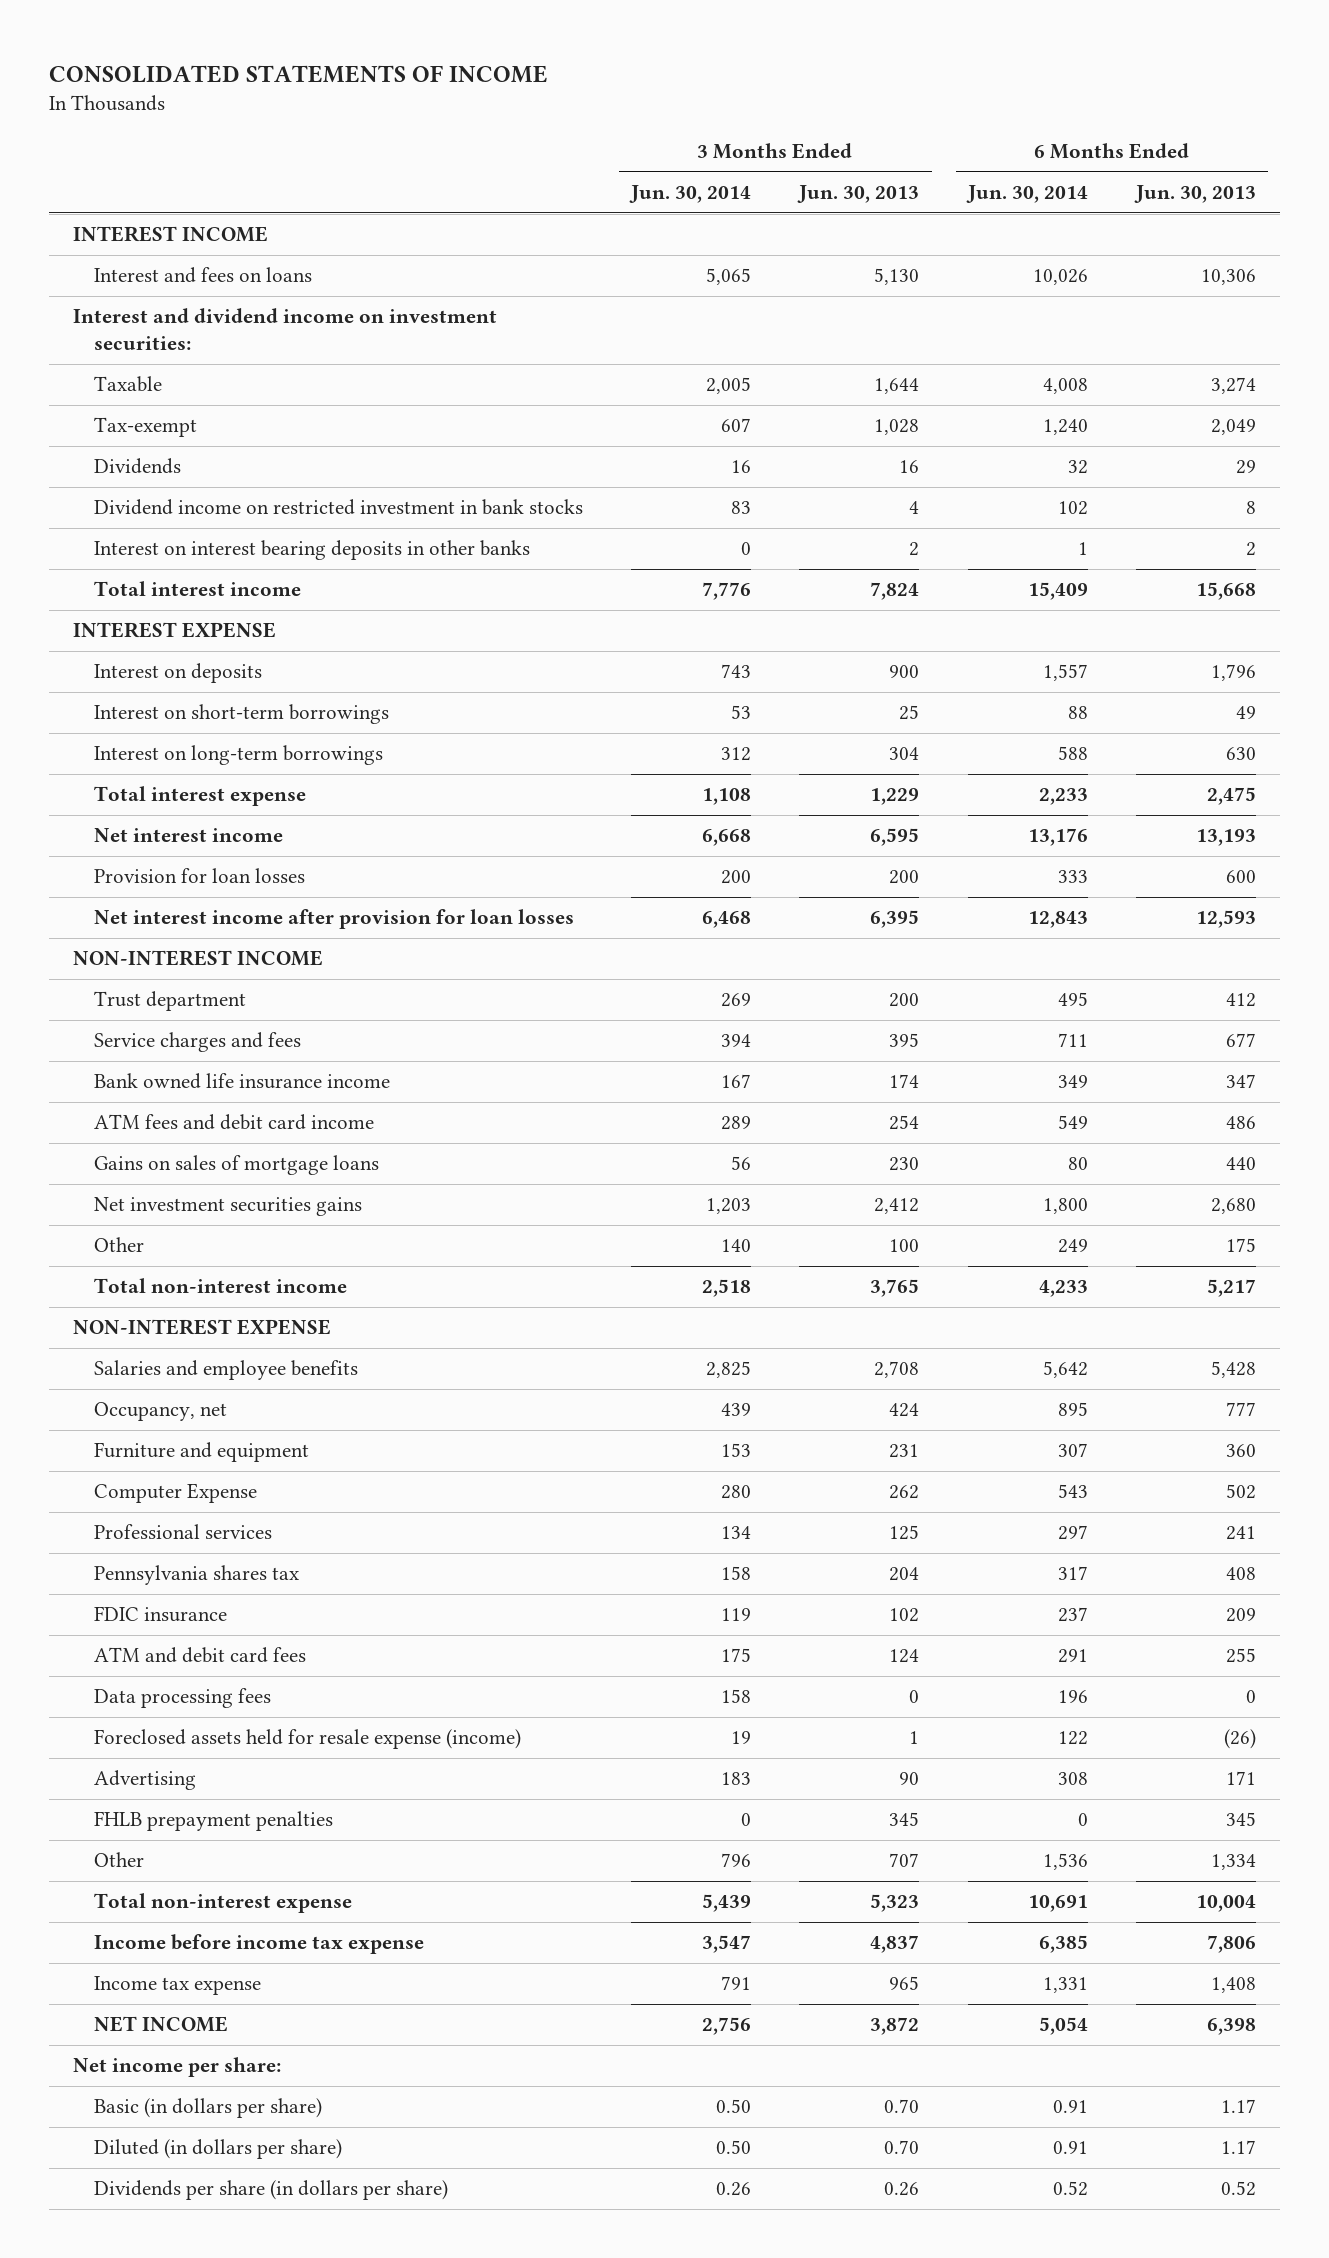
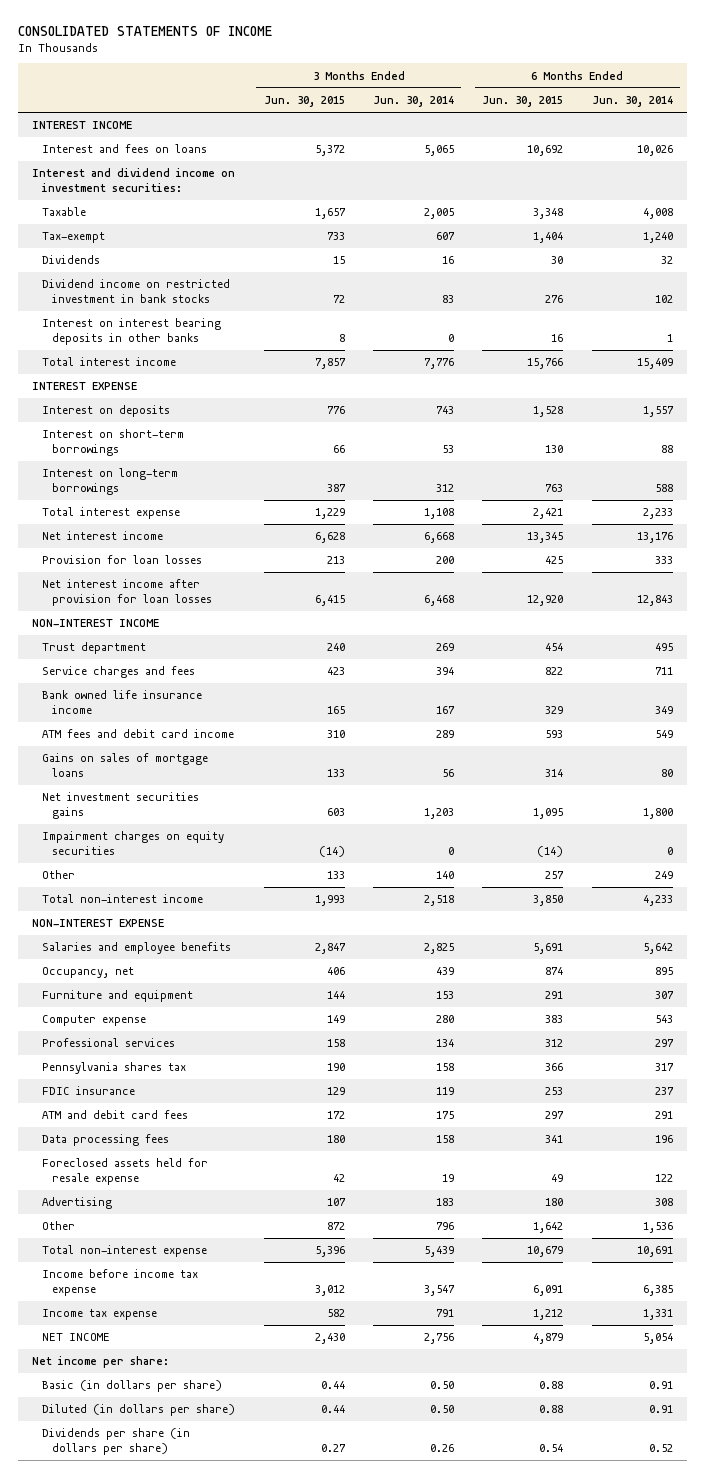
- | 3 Months Ended Jun. 30, 2014 | 3 Months Ended Jun. 30, 2013 | 6 Months Ended Jun. 30, 2014 | 6 Months Ended Jun. 30, 2013
+ | 3 Months Ended Jun. 30, 2015 | 3 Months Ended Jun. 30, 2014 | 6 Months Ended Jun. 30, 2015 | 6 Months Ended Jun. 30, 2014
+ Impairment charges on equity securities | (14) | 0 | (14) | 0
- Computer Expense | 280 | 262 | 543 | 502
+ Computer expense | 149 | 280 | 383 | 543
- Foreclosed assets held for resale expense (income) | 19 | 1 | 122 | (26)
+ Foreclosed assets held for resale expense | 42 | 19 | 49 | 122
- FHLB prepayment penalties | 0 | 345 | 0 | 345

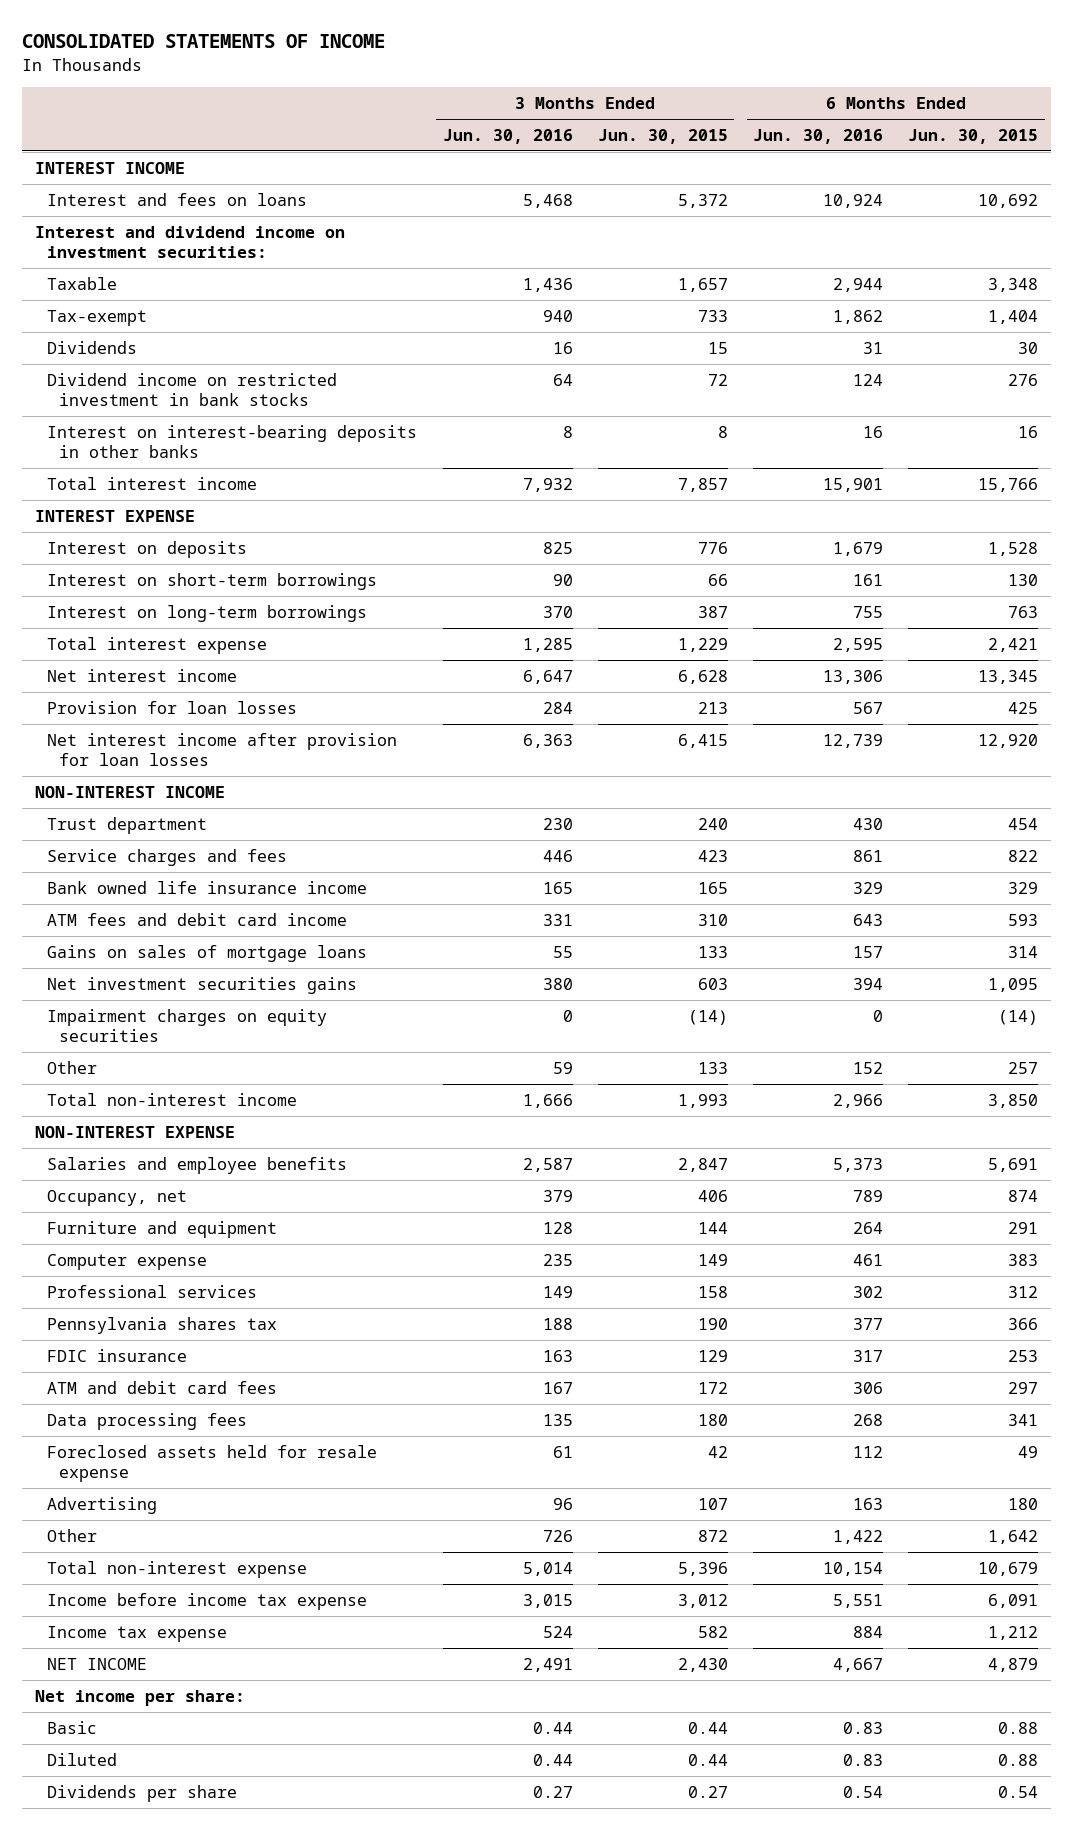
- | 3 Months Ended Jun. 30, 2015 | 3 Months Ended Jun. 30, 2014 | 6 Months Ended Jun. 30, 2015 | 6 Months Ended Jun. 30, 2014
+ | 3 Months Ended Jun. 30, 2016 | 3 Months Ended Jun. 30, 2015 | 6 Months Ended Jun. 30, 2016 | 6 Months Ended Jun. 30, 2015
- Interest on interest bearing deposits in other banks | 8 | 0 | 16 | 1
+ Interest on interest-bearing deposits in other banks | 8 | 8 | 16 | 16
- Basic (in dollars per share) | 0.44 | 0.50 | 0.88 | 0.91
- Diluted (in dollars per share) | 0.44 | 0.50 | 0.88 | 0.91
- Dividends per share (in dollars per share) | 0.27 | 0.26 | 0.54 | 0.52
+ Basic | 0.44 | 0.44 | 0.83 | 0.88
+ Diluted | 0.44 | 0.44 | 0.83 | 0.88
+ Dividends per share | 0.27 | 0.27 | 0.54 | 0.54

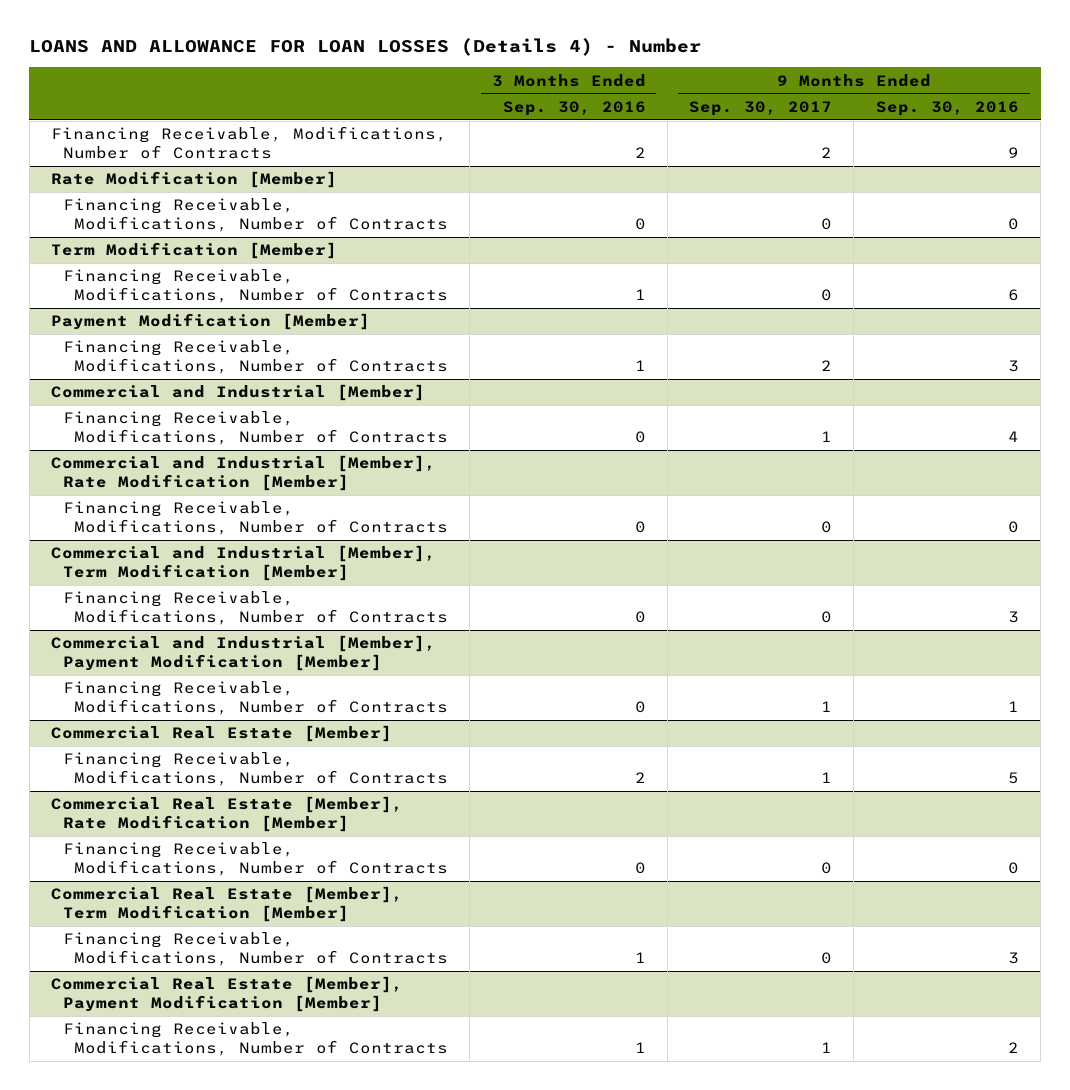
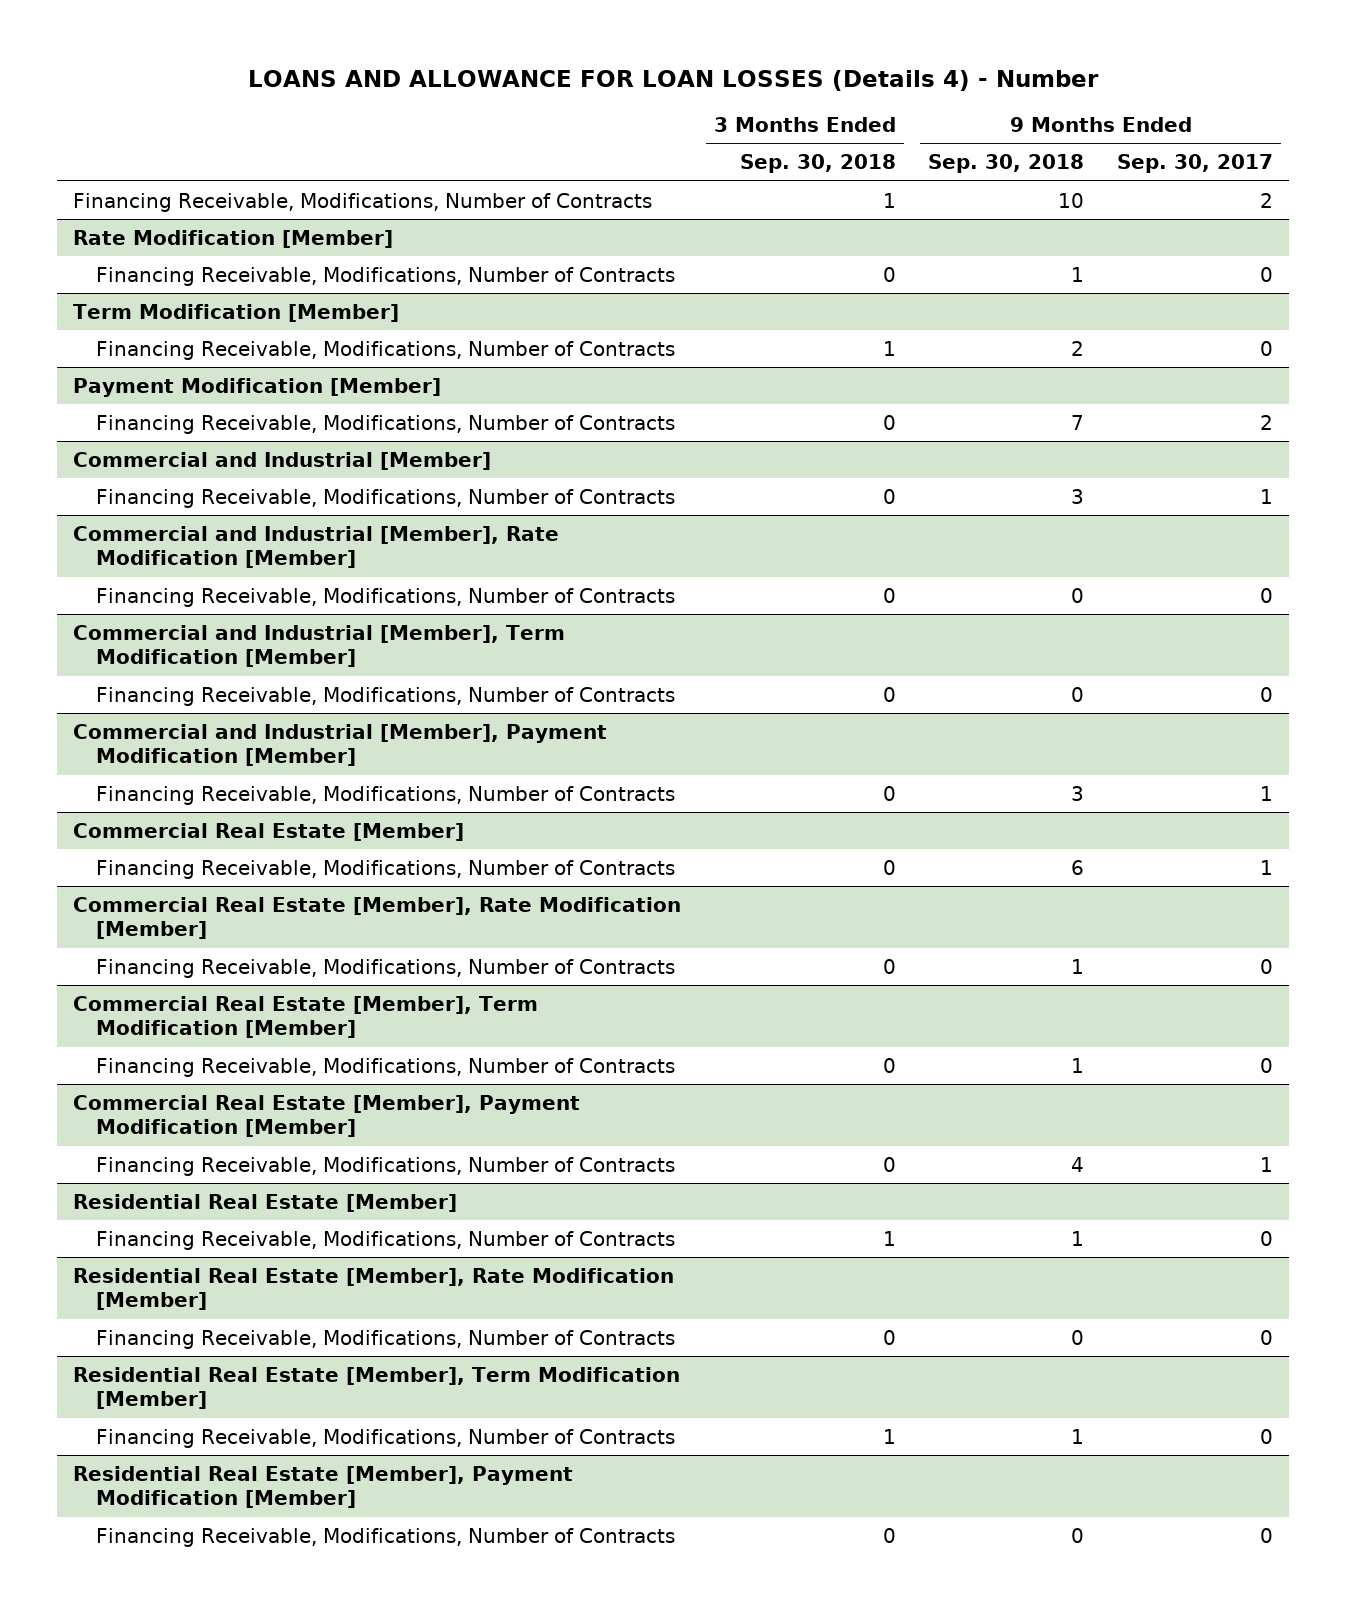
- | 3 Months Ended Sep. 30, 2016 | 9 Months Ended Sep. 30, 2017 | 9 Months Ended Sep. 30, 2016
+ | 3 Months Ended Sep. 30, 2018 | 9 Months Ended Sep. 30, 2018 | 9 Months Ended Sep. 30, 2017
+ Residential Real Estate [Member]
+ Financing Receivable, Modifications, Number of Contracts | 1 | 1 | 0
+ Residential Real Estate [Member], Rate Modification [Member]
+ Financing Receivable, Modifications, Number of Contracts | 0 | 0 | 0
+ Residential Real Estate [Member], Term Modification [Member]
+ Financing Receivable, Modifications, Number of Contracts | 1 | 1 | 0
+ Residential Real Estate [Member], Payment Modification [Member]
+ Financing Receivable, Modifications, Number of Contracts | 0 | 0 | 0

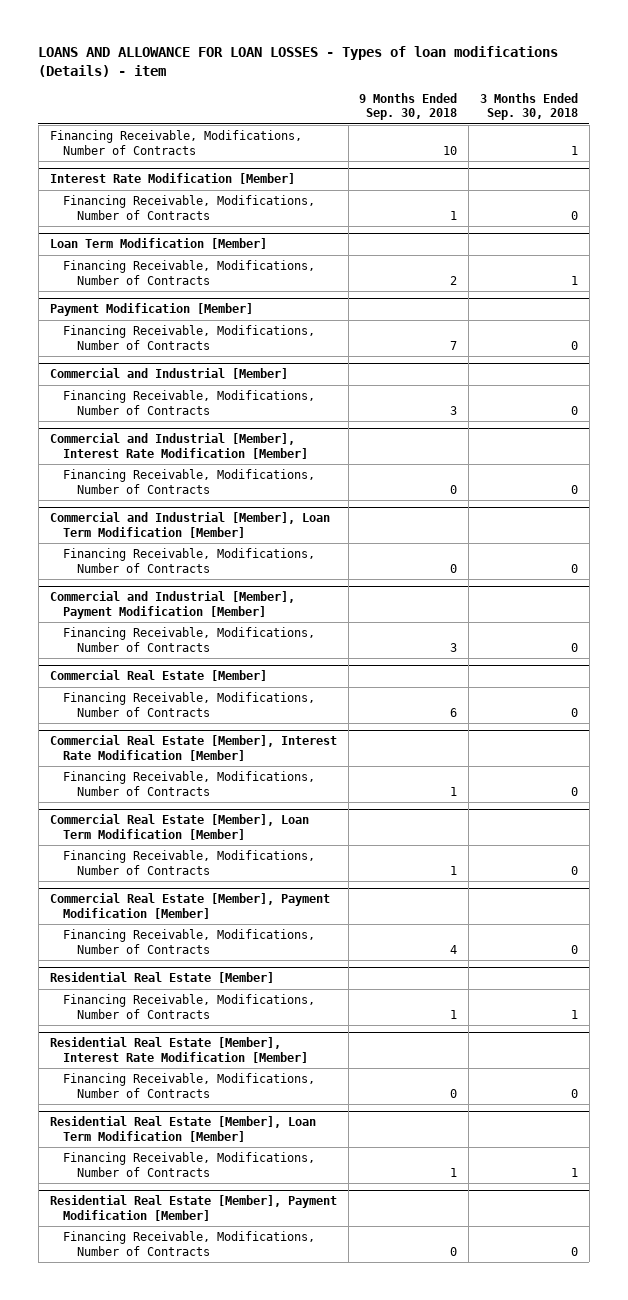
- LOANS AND ALLOWANCE FOR LOAN LOSSES (Details 4) - Number
+ LOANS AND ALLOWANCE FOR LOAN LOSSES - Types of loan modifications (Details) - item
- | 3 Months Ended Sep. 30, 2018 | 9 Months Ended Sep. 30, 2018 | 9 Months Ended Sep. 30, 2017
+ | 9 Months Ended Sep. 30, 2018 | 3 Months Ended Sep. 30, 2018
- Rate Modification [Member]
+ Interest Rate Modification [Member]
- Term Modification [Member]
+ Loan Term Modification [Member]
- Commercial and Industrial [Member], Rate Modification [Member]
+ Commercial and Industrial [Member], Interest Rate Modification [Member]
- Commercial and Industrial [Member], Term Modification [Member]
+ Commercial and Industrial [Member], Loan Term Modification [Member]
- Commercial Real Estate [Member], Rate Modification [Member]
+ Commercial Real Estate [Member], Interest Rate Modification [Member]
- Commercial Real Estate [Member], Term Modification [Member]
+ Commercial Real Estate [Member], Loan Term Modification [Member]
- Residential Real Estate [Member], Rate Modification [Member]
+ Residential Real Estate [Member], Interest Rate Modification [Member]
- Residential Real Estate [Member], Term Modification [Member]
+ Residential Real Estate [Member], Loan Term Modification [Member]

